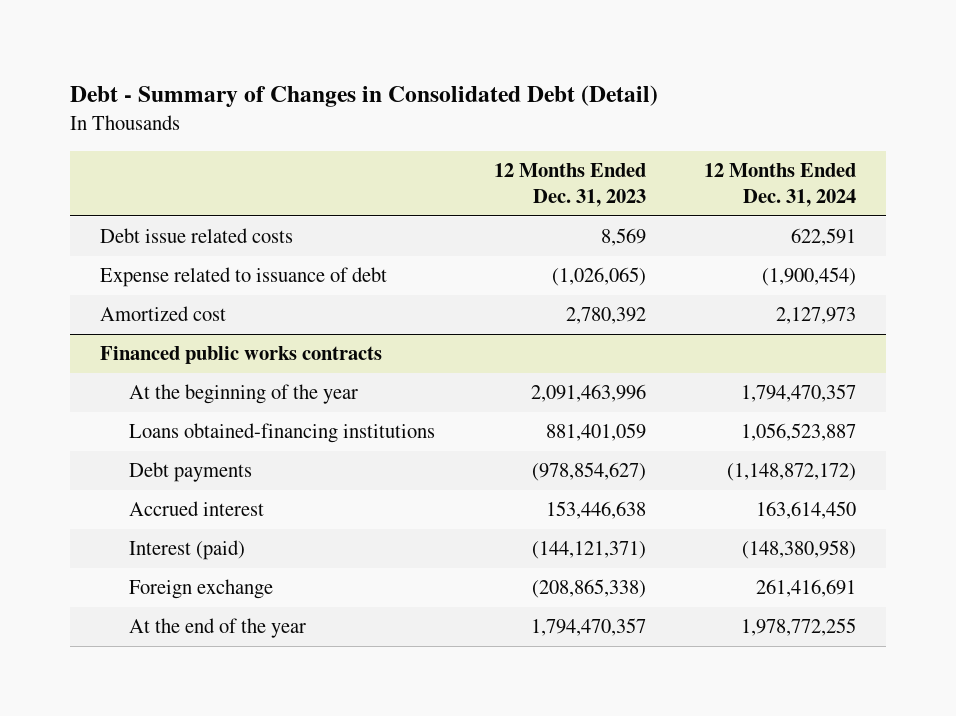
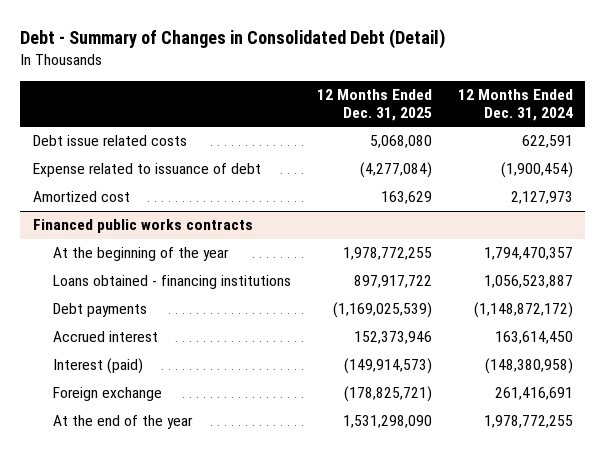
- | 12 Months Ended Dec. 31, 2023 | 12 Months Ended Dec. 31, 2024
+ | 12 Months Ended Dec. 31, 2025 | 12 Months Ended Dec. 31, 2024
@ Financed public works contracts
- Loans obtained-financing institutions | 881,401,059 | 1,056,523,887
+ Loans obtained - financing institutions | 897,917,722 | 1,056,523,887

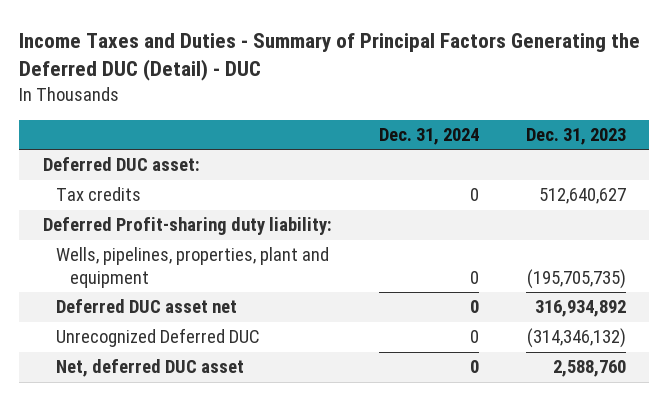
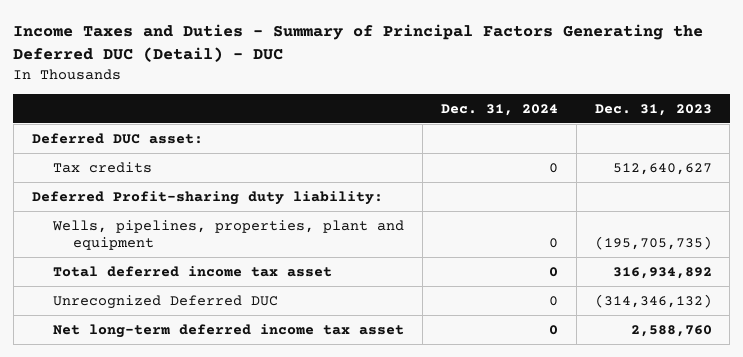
- Deferred DUC asset net | 0 | 316,934,892
+ Total deferred income tax asset | 0 | 316,934,892
- Net, deferred DUC asset | 0 | 2,588,760
+ Net long-term deferred income tax asset | 0 | 2,588,760

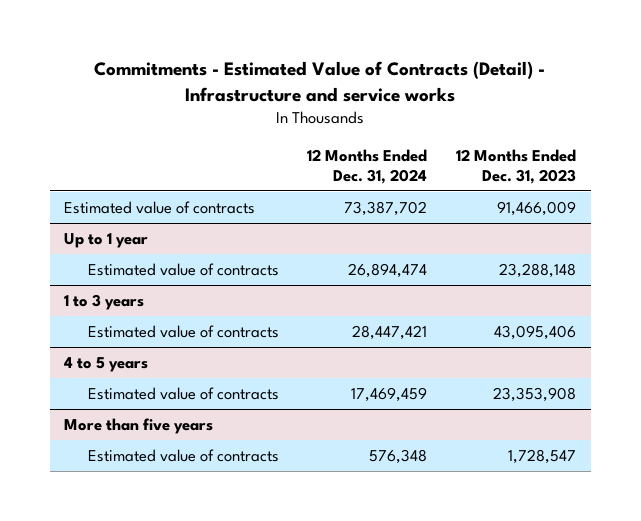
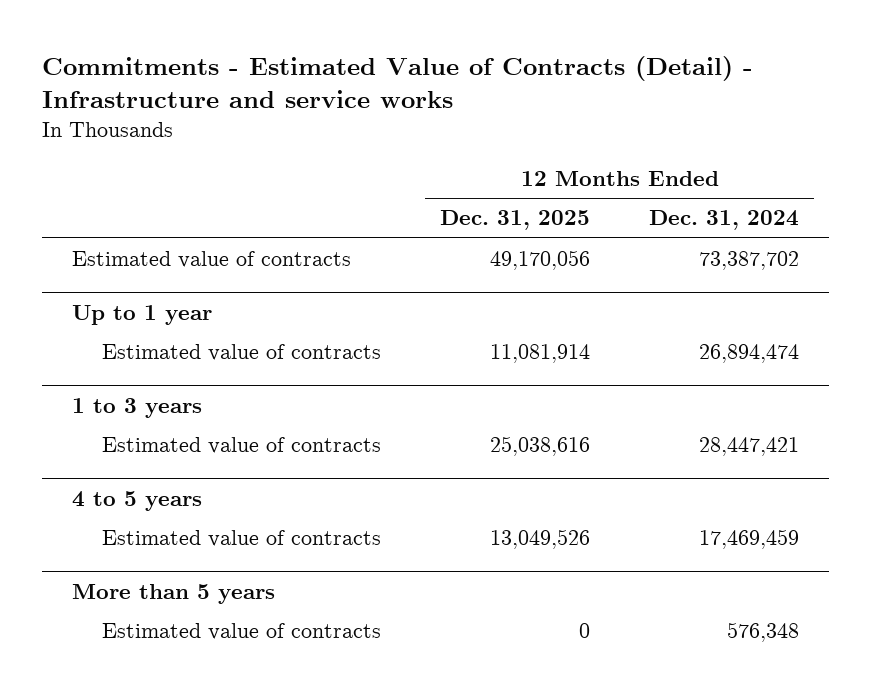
- | 12 Months Ended Dec. 31, 2024 | 12 Months Ended Dec. 31, 2023
+ | 12 Months Ended Dec. 31, 2025 | 12 Months Ended Dec. 31, 2024
- More than five years
+ More than 5 years

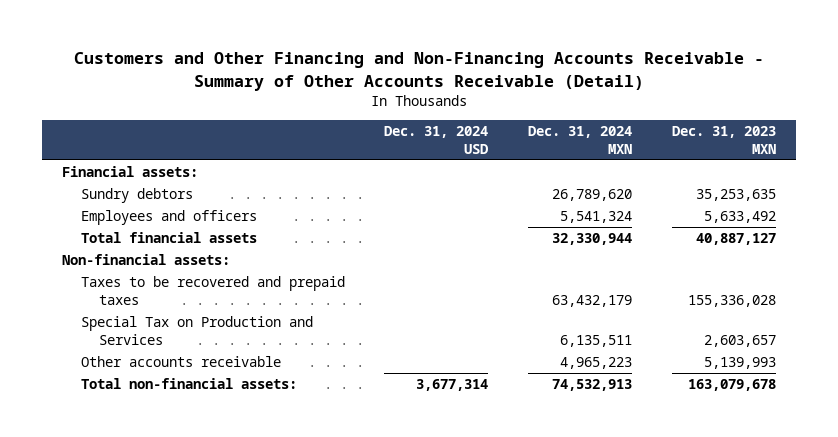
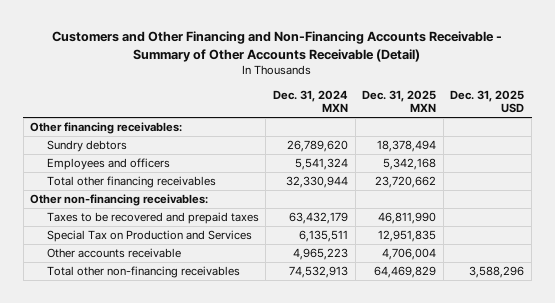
- | Dec. 31, 2024 USD | Dec. 31, 2024 MXN | Dec. 31, 2023 MXN
+ | Dec. 31, 2024 MXN | Dec. 31, 2025 MXN | Dec. 31, 2025 USD
- Financial assets:
+ Other financing receivables:
- Total financial assets | | 32,330,944 | 40,887,127
- Non-financial assets:
+ Total other financing receivables | 32,330,944 | 23,720,662 |
+ Other non-financing receivables:
- Total non-financial assets: | 3,677,314 | 74,532,913 | 163,079,678
+ Total other non-financing receivables | 74,532,913 | 64,469,829 | 3,588,296

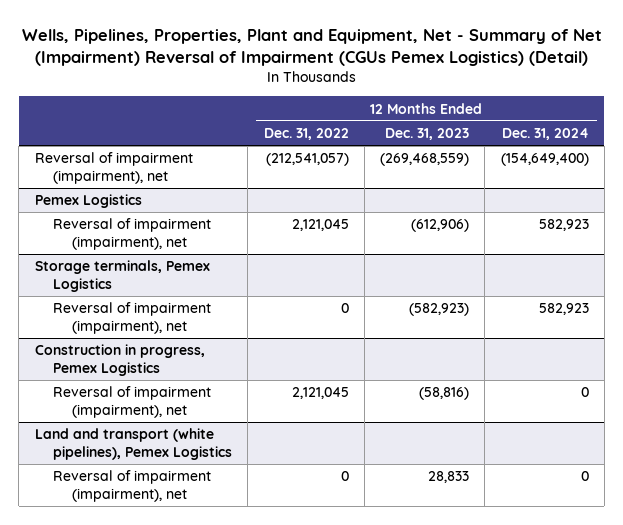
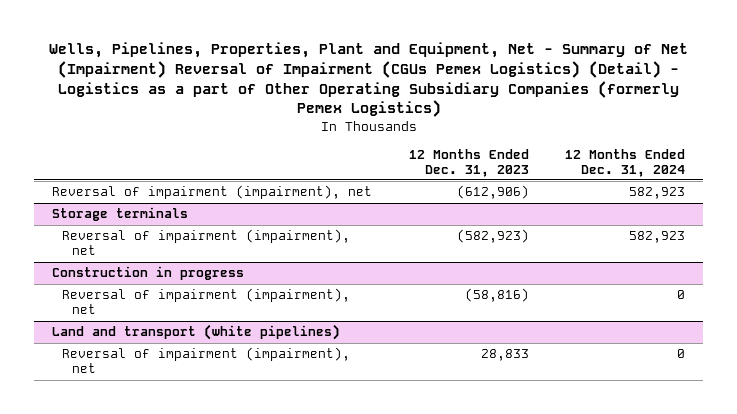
- Wells, Pipelines, Properties, Plant and Equipment, Net - Summary of Net (Impairment) Reversal of Impairment (CGUs Pemex Logistics) (Detail)
+ Wells, Pipelines, Properties, Plant and Equipment, Net - Summary of Net (Impairment) Reversal of Impairment (CGUs Pemex Logistics) (Detail) - Logistics as a part of Other Operating Subsidiary Companies (formerly Pemex Logistics)
- | 12 Months Ended Dec. 31, 2022 | 12 Months Ended Dec. 31, 2023 | 12 Months Ended Dec. 31, 2024
+ | 12 Months Ended Dec. 31, 2023 | 12 Months Ended Dec. 31, 2024
- Reversal of impairment (impairment), net | (212,541,057) | (269,468,559) | (154,649,400)
- Pemex Logistics
- Storage terminals, Pemex Logistics
+ Storage terminals
- Construction in progress, Pemex Logistics
+ Construction in progress
- Land and transport (white pipelines), Pemex Logistics
+ Land and transport (white pipelines)

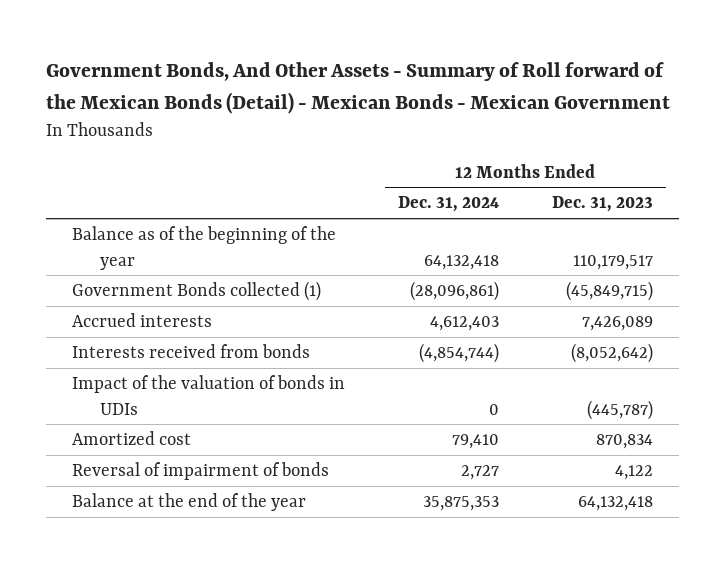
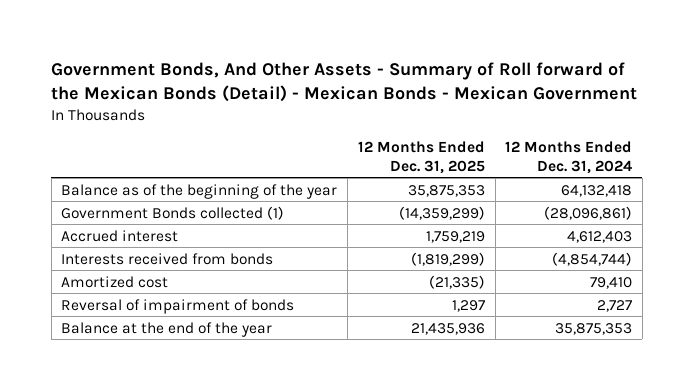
- | 12 Months Ended Dec. 31, 2024 | 12 Months Ended Dec. 31, 2023
+ | 12 Months Ended Dec. 31, 2025 | 12 Months Ended Dec. 31, 2024
- Accrued interests | 4,612,403 | 7,426,089
+ Accrued interest | 1,759,219 | 4,612,403
- Impact of the valuation of bonds in UDIs | 0 | (445,787)

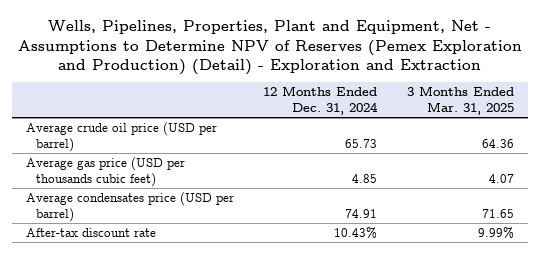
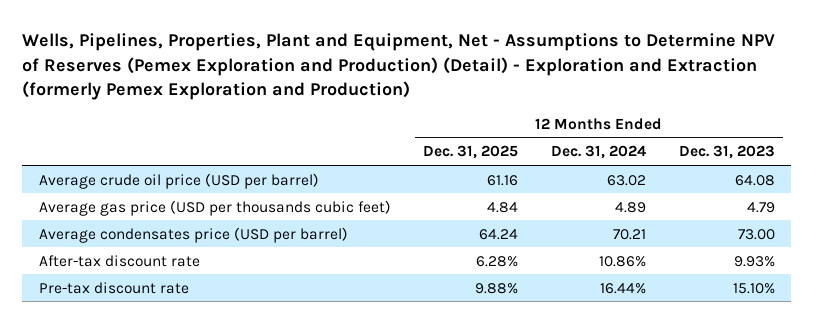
- Wells, Pipelines, Properties, Plant and Equipment, Net - Assumptions to Determine NPV of Reserves (Pemex Exploration and Production) (Detail) - Exploration and Extraction
+ Wells, Pipelines, Properties, Plant and Equipment, Net - Assumptions to Determine NPV of Reserves (Pemex Exploration and Production) (Detail) - Exploration and Extraction (formerly Pemex Exploration and Production)
- | 12 Months Ended Dec. 31, 2024 | 3 Months Ended Mar. 31, 2025
+ | 12 Months Ended Dec. 31, 2025 | 12 Months Ended Dec. 31, 2024 | 12 Months Ended Dec. 31, 2023
- Average crude oil price (USD per barrel) | 65.73 | 64.36
- Average gas price (USD per thousands cubic feet) | 4.85 | 4.07
- Average condensates price (USD per barrel) | 74.91 | 71.65
- After-tax discount rate | 10.43% | 9.99%
+ Average crude oil price (USD per barrel) | 61.16 | 63.02 | 64.08
+ Average gas price (USD per thousands cubic feet) | 4.84 | 4.89 | 4.79
+ Average condensates price (USD per barrel) | 64.24 | 70.21 | 73.00
+ After-tax discount rate | 6.28% | 10.86% | 9.93%
+ Pre-tax discount rate | 9.88% | 16.44% | 15.10%

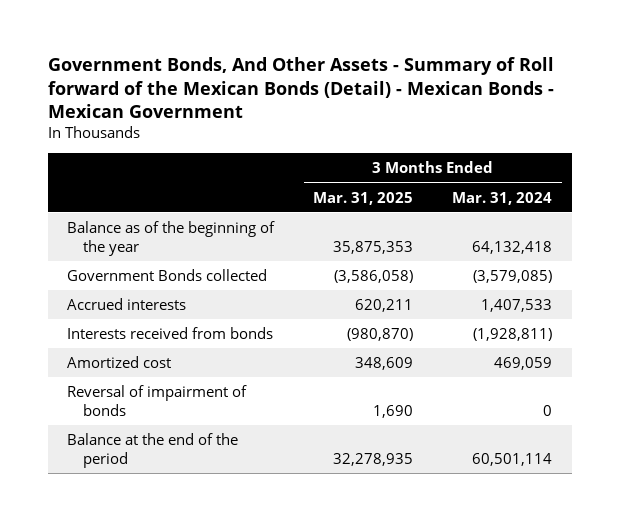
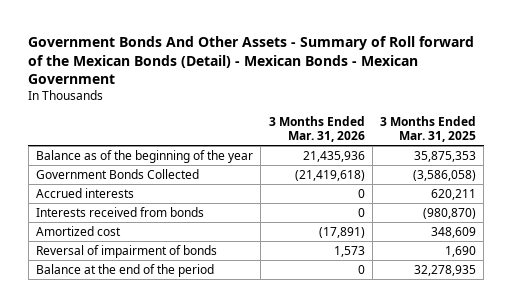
- Government Bonds, And Other Assets - Summary of Roll forward of the Mexican Bonds (Detail) - Mexican Bonds - Mexican Government
+ Government Bonds And Other Assets - Summary of Roll forward of the Mexican Bonds (Detail) - Mexican Bonds - Mexican Government
- | 3 Months Ended Mar. 31, 2025 | 3 Months Ended Mar. 31, 2024
+ | 3 Months Ended Mar. 31, 2026 | 3 Months Ended Mar. 31, 2025
- Government Bonds collected | (3,586,058) | (3,579,085)
+ Government Bonds Collected | (21,419,618) | (3,586,058)

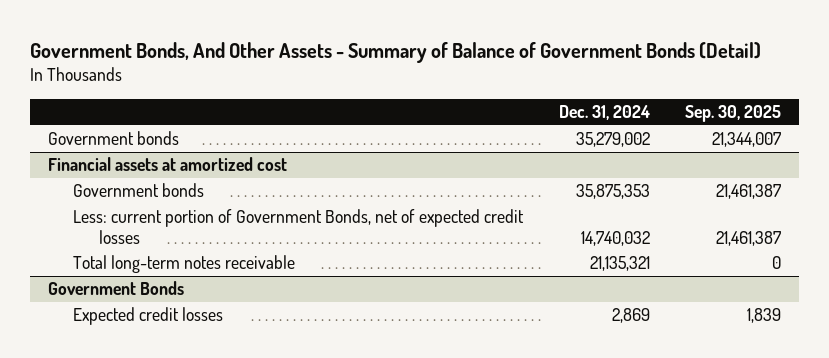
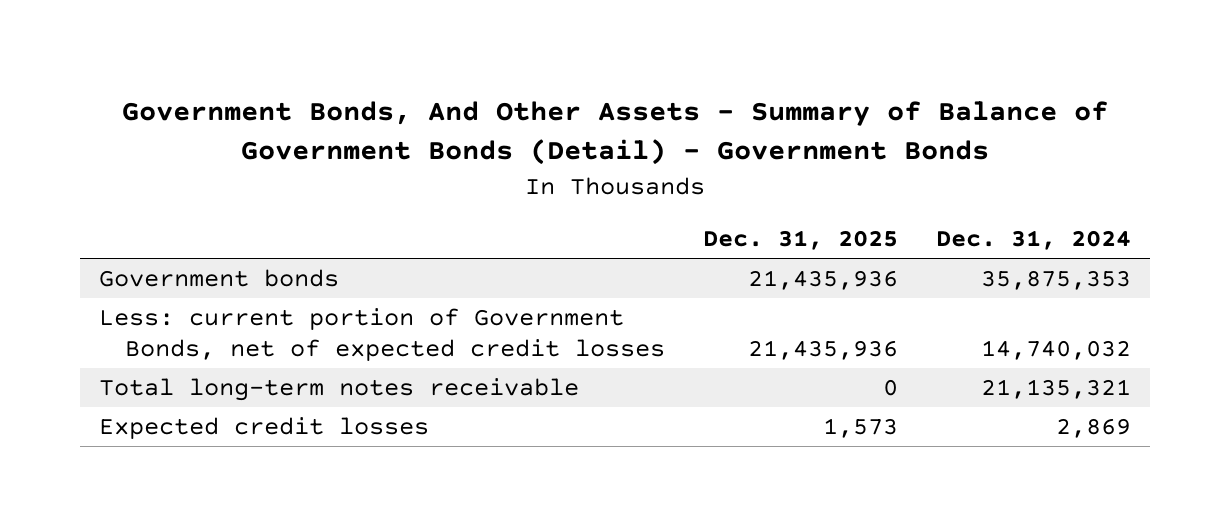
- Government Bonds, And Other Assets - Summary of Balance of Government Bonds (Detail)
+ Government Bonds, And Other Assets - Summary of Balance of Government Bonds (Detail) - Government Bonds
- | Dec. 31, 2024 | Sep. 30, 2025
+ | Dec. 31, 2025 | Dec. 31, 2024
- Government bonds | 35,279,002 | 21,344,007
- Financial assets at amortized cost
- Government Bonds

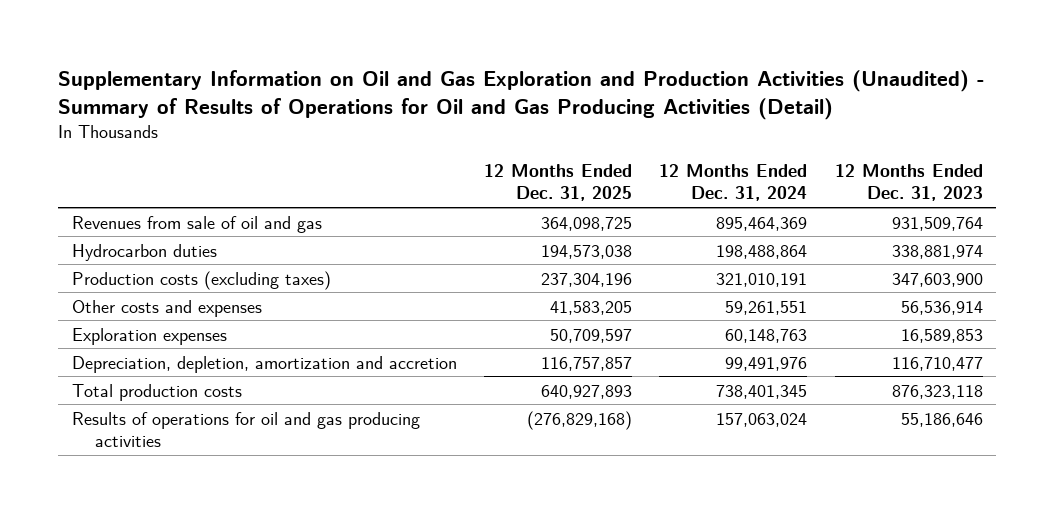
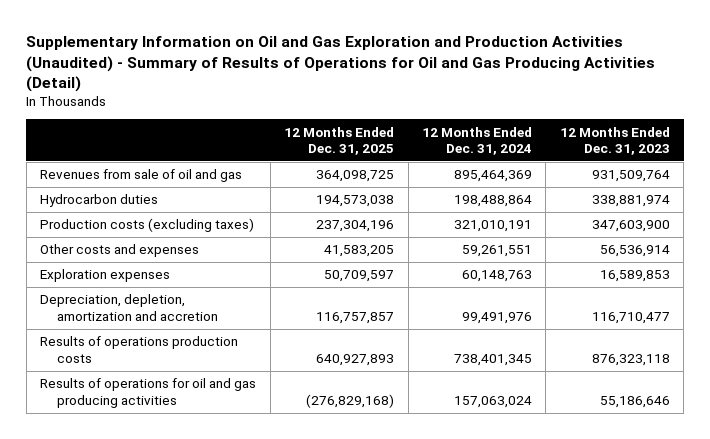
- Total production costs | 640,927,893 | 738,401,345 | 876,323,118
+ Results of operations production costs | 640,927,893 | 738,401,345 | 876,323,118

